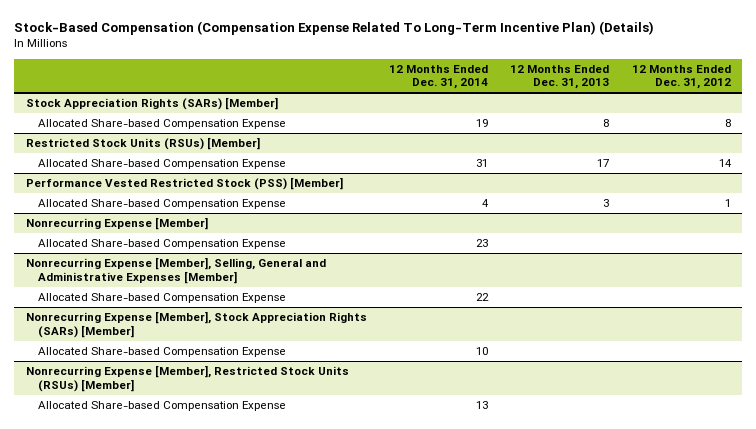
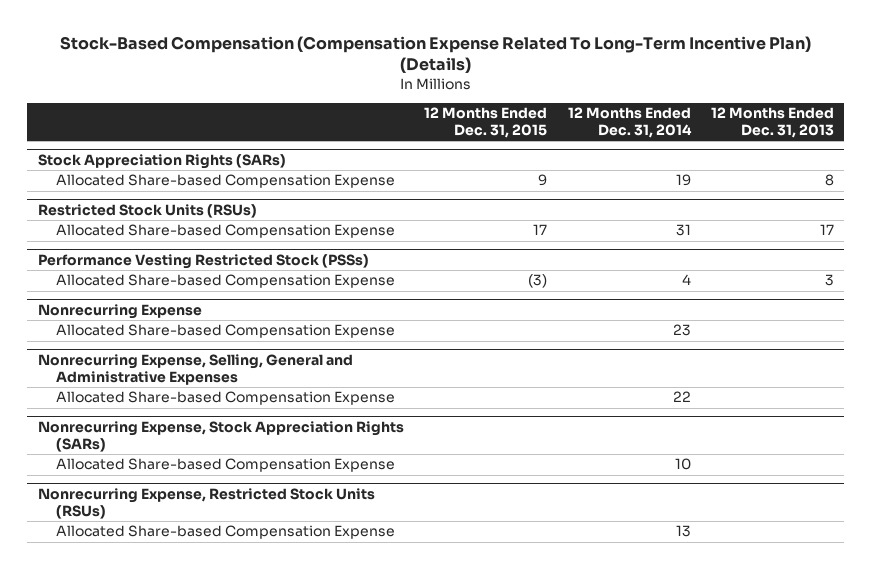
- | 12 Months Ended Dec. 31, 2014 | 12 Months Ended Dec. 31, 2013 | 12 Months Ended Dec. 31, 2012
+ | 12 Months Ended Dec. 31, 2015 | 12 Months Ended Dec. 31, 2014 | 12 Months Ended Dec. 31, 2013
- Stock Appreciation Rights (SARs) [Member]
+ Stock Appreciation Rights (SARs)
- Restricted Stock Units (RSUs) [Member]
+ Restricted Stock Units (RSUs)
- Performance Vested Restricted Stock (PSS) [Member]
+ Performance Vesting Restricted Stock (PSSs)
- Nonrecurring Expense [Member]
+ Nonrecurring Expense
- Nonrecurring Expense [Member], Selling, General and Administrative Expenses [Member]
+ Nonrecurring Expense, Selling, General and Administrative Expenses
- Nonrecurring Expense [Member], Stock Appreciation Rights (SARs) [Member]
+ Nonrecurring Expense, Stock Appreciation Rights (SARs)
- Nonrecurring Expense [Member], Restricted Stock Units (RSUs) [Member]
+ Nonrecurring Expense, Restricted Stock Units (RSUs)

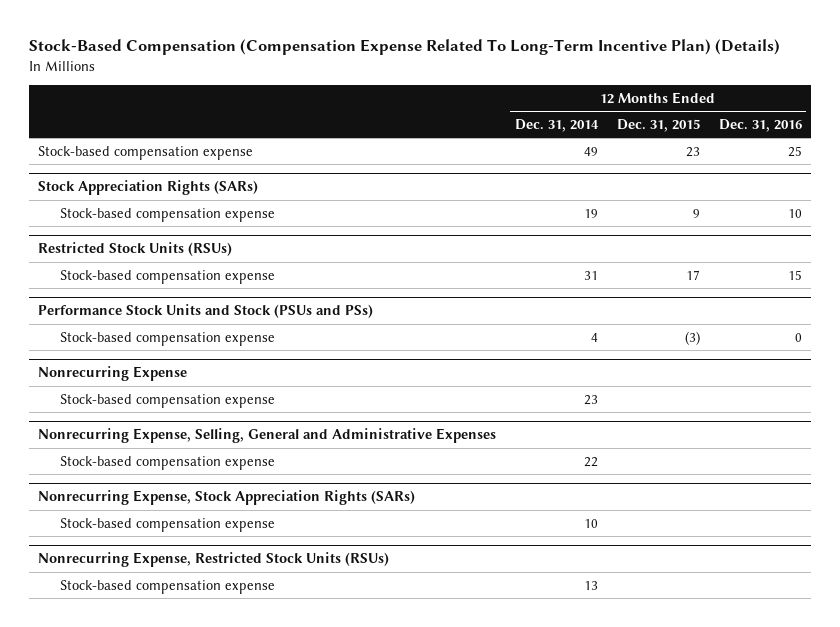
- | 12 Months Ended Dec. 31, 2015 | 12 Months Ended Dec. 31, 2014 | 12 Months Ended Dec. 31, 2013
+ | 12 Months Ended Dec. 31, 2014 | 12 Months Ended Dec. 31, 2015 | 12 Months Ended Dec. 31, 2016
+ Stock-based compensation expense | 49 | 23 | 25
@ Stock Appreciation Rights (SARs)
- Allocated Share-based Compensation Expense | 9 | 19 | 8
+ Stock-based compensation expense | 19 | 9 | 10
@ Restricted Stock Units (RSUs)
- Allocated Share-based Compensation Expense | 17 | 31 | 17
- Performance Vesting Restricted Stock (PSSs)
- Allocated Share-based Compensation Expense | (3) | 4 | 3
@ Restricted Stock Units (RSUs)
+ Stock-based compensation expense | 31 | 17 | 15
+ Performance Stock Units and Stock (PSUs and PSs)
+ Stock-based compensation expense | 4 | (3) | 0
@ Nonrecurring Expense
- Allocated Share-based Compensation Expense | | 23 |
+ Stock-based compensation expense | 23 | |
@ Nonrecurring Expense, Selling, General and Administrative Expenses
- Allocated Share-based Compensation Expense | | 22 |
+ Stock-based compensation expense | 22 | |
@ Nonrecurring Expense, Stock Appreciation Rights (SARs)
- Allocated Share-based Compensation Expense | | 10 |
+ Stock-based compensation expense | 10 | |
@ Nonrecurring Expense, Restricted Stock Units (RSUs)
- Allocated Share-based Compensation Expense | | 13 |
+ Stock-based compensation expense | 13 | |

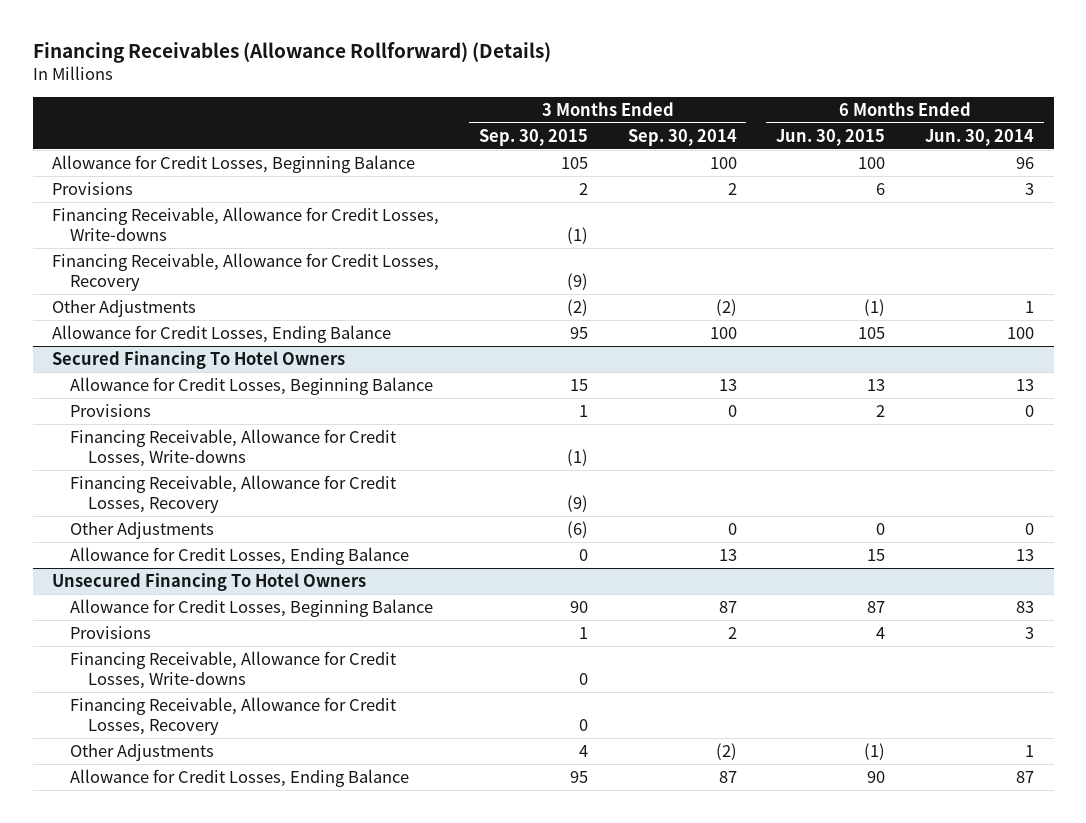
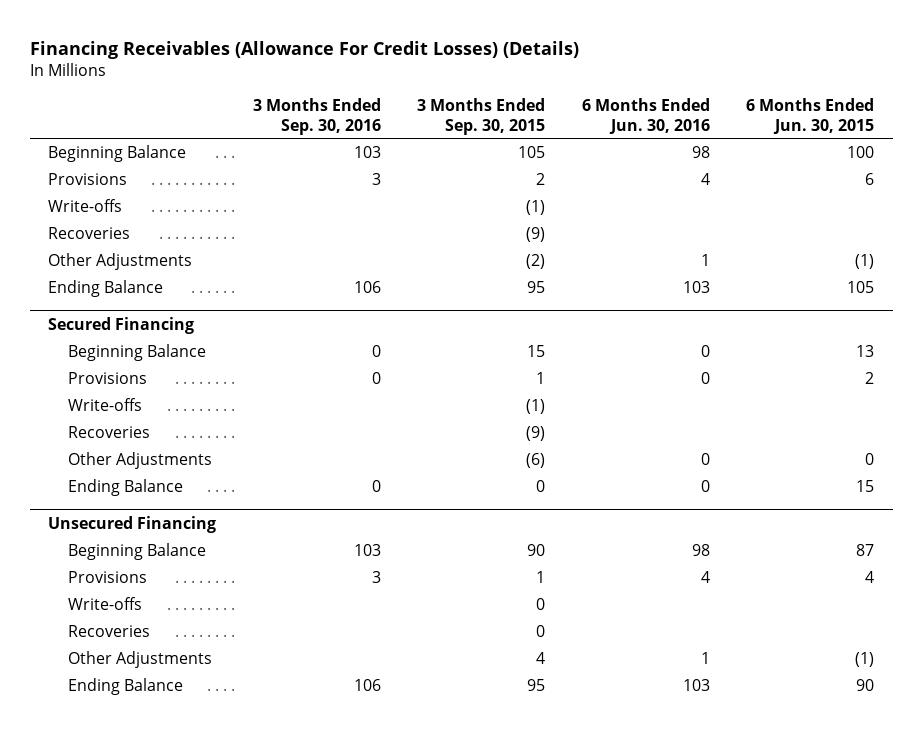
- Financing Receivables (Allowance Rollforward) (Details)
+ Financing Receivables (Allowance For Credit Losses) (Details)
- | 3 Months Ended Sep. 30, 2015 | 3 Months Ended Sep. 30, 2014 | 6 Months Ended Jun. 30, 2015 | 6 Months Ended Jun. 30, 2014
+ | 3 Months Ended Sep. 30, 2016 | 3 Months Ended Sep. 30, 2015 | 6 Months Ended Jun. 30, 2016 | 6 Months Ended Jun. 30, 2015
- Allowance for Credit Losses, Beginning Balance | 105 | 100 | 100 | 96
+ Beginning Balance | 103 | 105 | 98 | 100
- Financing Receivable, Allowance for Credit Losses, Write-downs | (1) | | |
- Financing Receivable, Allowance for Credit Losses, Recovery | (9) | | |
+ Write-offs | | (1) | |
+ Recoveries | | (9) | |
- Allowance for Credit Losses, Ending Balance | 95 | 100 | 105 | 100
- Secured Financing To Hotel Owners
- Allowance for Credit Losses, Beginning Balance | 15 | 13 | 13 | 13
+ Ending Balance | 106 | 95 | 103 | 105
+ Secured Financing
+ Beginning Balance | 0 | 15 | 0 | 13
- Financing Receivable, Allowance for Credit Losses, Write-downs | (1) | | |
- Financing Receivable, Allowance for Credit Losses, Recovery | (9) | | |
+ Write-offs | | (1) | |
+ Recoveries | | (9) | |
- Allowance for Credit Losses, Ending Balance | 0 | 13 | 15 | 13
- Unsecured Financing To Hotel Owners
- Allowance for Credit Losses, Beginning Balance | 90 | 87 | 87 | 83
+ Ending Balance | 0 | 0 | 0 | 15
+ Unsecured Financing
+ Beginning Balance | 103 | 90 | 98 | 87
- Financing Receivable, Allowance for Credit Losses, Write-downs | 0 | | |
- Financing Receivable, Allowance for Credit Losses, Recovery | 0 | | |
+ Write-offs | | 0 | |
+ Recoveries | | 0 | |
- Allowance for Credit Losses, Ending Balance | 95 | 87 | 90 | 87
+ Ending Balance | 106 | 95 | 103 | 90

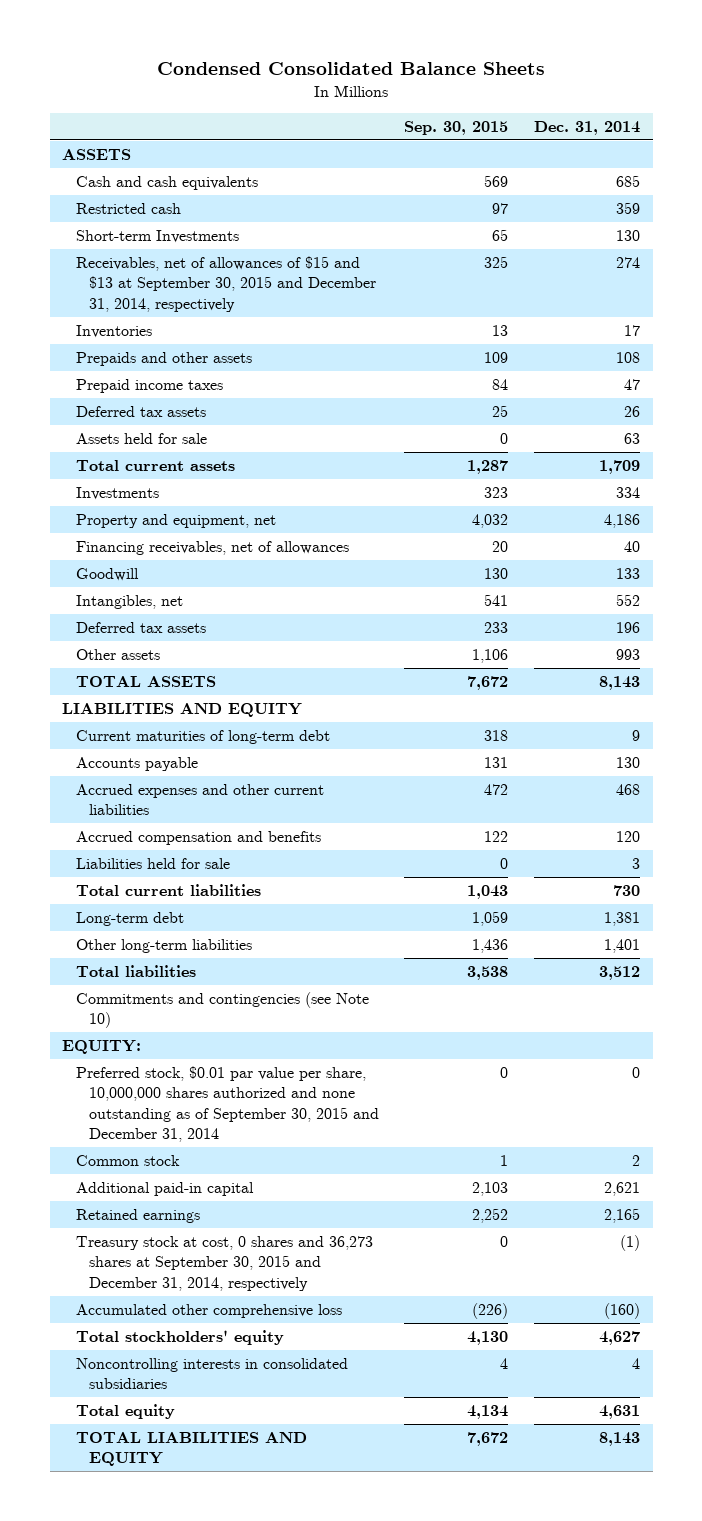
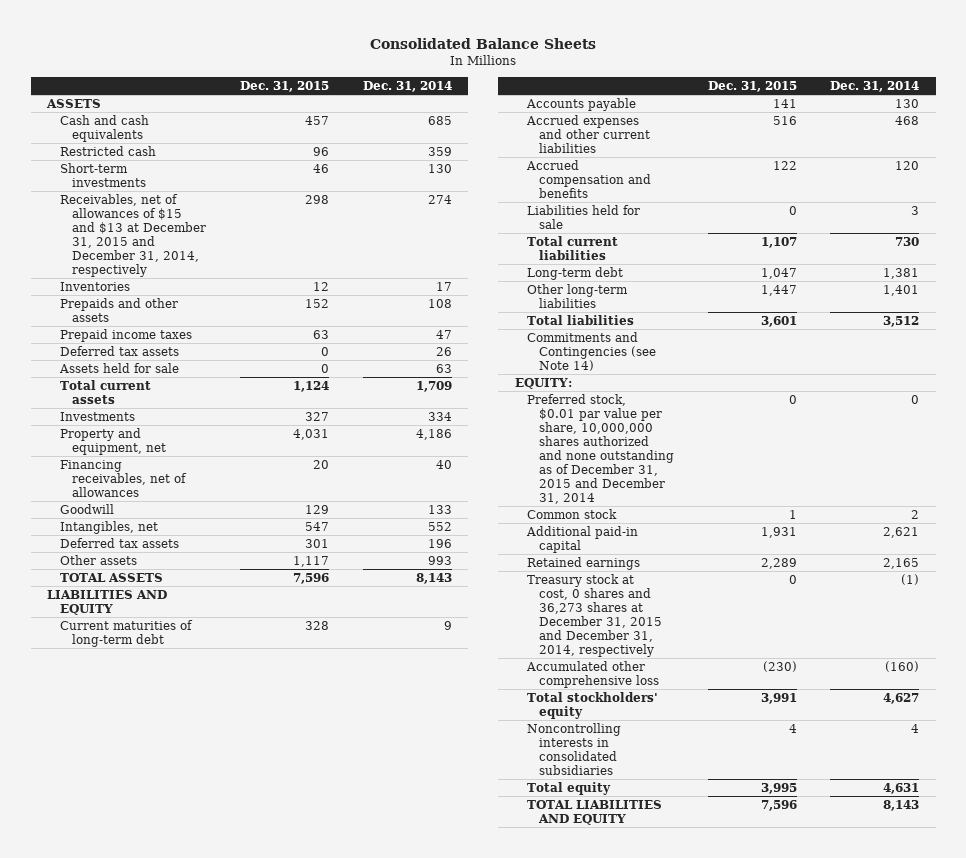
- Condensed Consolidated Balance Sheets
+ Consolidated Balance Sheets
- | Sep. 30, 2015 | Dec. 31, 2014
+ | Dec. 31, 2015 | Dec. 31, 2014
- Short-term Investments | 65 | 130
- Receivables, net of allowances of $15 and $13 at September 30, 2015 and December 31, 2014, respectively | 325 | 274
+ Short-term investments | 46 | 130
+ Receivables, net of allowances of $15 and $13 at December 31, 2015 and December 31, 2014, respectively | 298 | 274
- Commitments and contingencies (see Note 10)
+ Commitments and Contingencies (see Note 14)
- Preferred stock, $0.01 par value per share, 10,000,000 shares authorized and none outstanding as of September 30, 2015 and December 31, 2014 | 0 | 0
+ Preferred stock, $0.01 par value per share, 10,000,000 shares authorized and none outstanding as of December 31, 2015 and December 31, 2014 | 0 | 0
- Treasury stock at cost, 0 shares and 36,273 shares at September 30, 2015 and December 31, 2014, respectively | 0 | (1)
+ Treasury stock at cost, 0 shares and 36,273 shares at December 31, 2015 and December 31, 2014, respectively | 0 | (1)

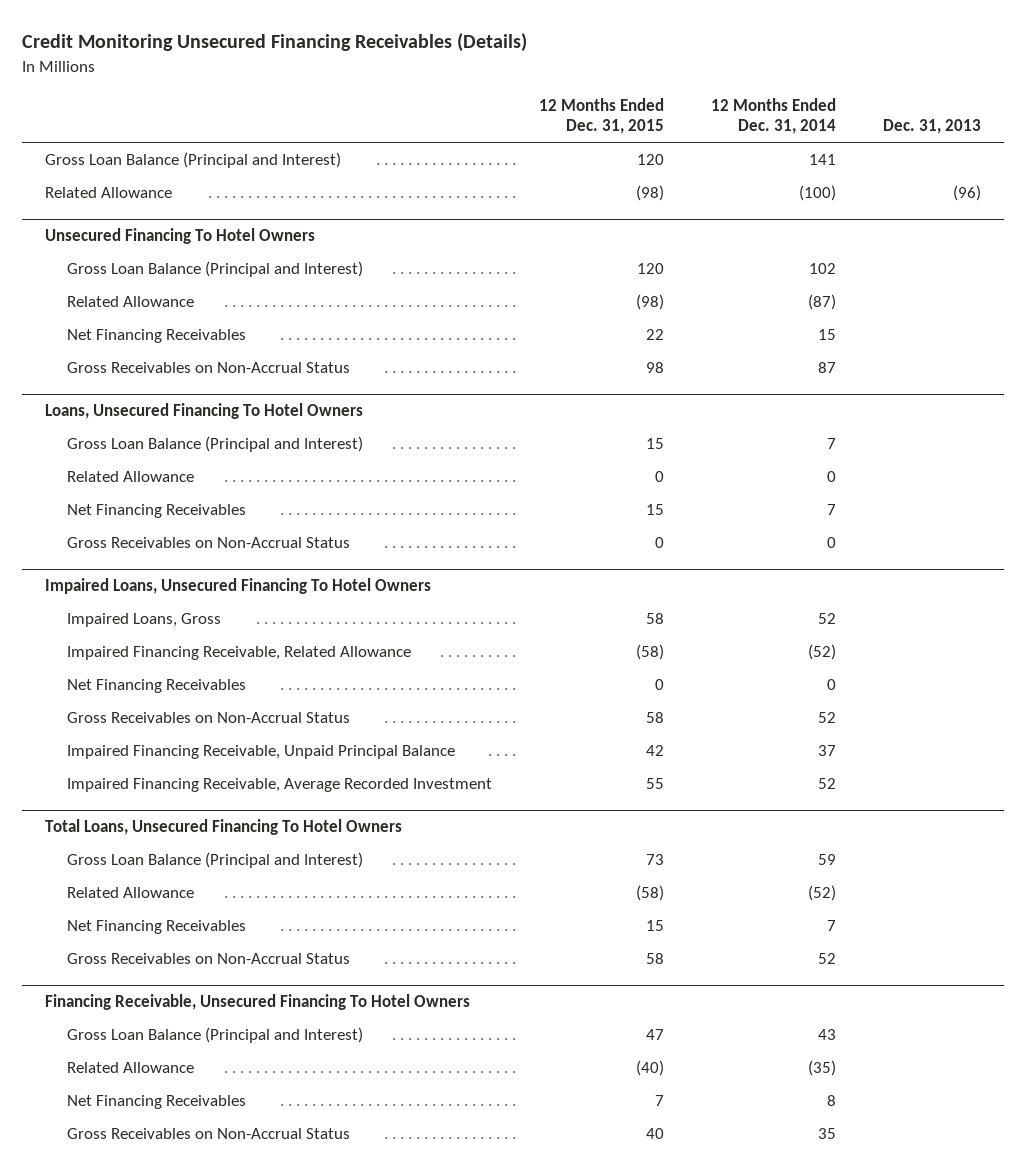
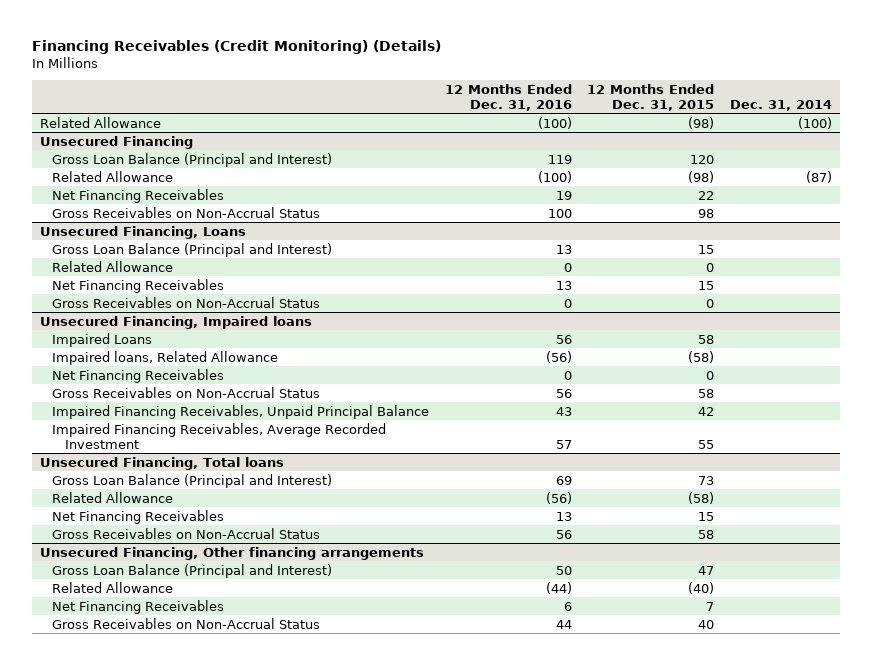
- Credit Monitoring Unsecured Financing Receivables (Details)
+ Financing Receivables (Credit Monitoring) (Details)
- | 12 Months Ended Dec. 31, 2015 | 12 Months Ended Dec. 31, 2014 | Dec. 31, 2013
+ | 12 Months Ended Dec. 31, 2016 | 12 Months Ended Dec. 31, 2015 | Dec. 31, 2014
- Gross Loan Balance (Principal and Interest) | 120 | 141 |
- Unsecured Financing To Hotel Owners
+ Unsecured Financing
- Loans, Unsecured Financing To Hotel Owners
+ Unsecured Financing, Loans
- Impaired Loans, Unsecured Financing To Hotel Owners
- Impaired Loans, Gross | 58 | 52 |
- Impaired Financing Receivable, Related Allowance | (58) | (52) |
+ Unsecured Financing, Impaired loans
+ Impaired Loans | 56 | 58 |
+ Impaired loans, Related Allowance | (56) | (58) |
- Impaired Financing Receivable, Unpaid Principal Balance | 42 | 37 |
- Impaired Financing Receivable, Average Recorded Investment | 55 | 52 |
- Total Loans, Unsecured Financing To Hotel Owners
+ Impaired Financing Receivables, Unpaid Principal Balance | 43 | 42 |
+ Impaired Financing Receivables, Average Recorded Investment | 57 | 55 |
+ Unsecured Financing, Total loans
- Financing Receivable, Unsecured Financing To Hotel Owners
+ Unsecured Financing, Other financing arrangements

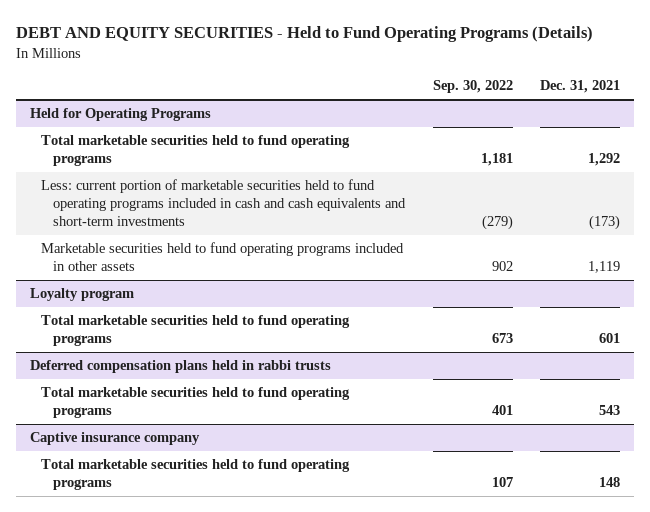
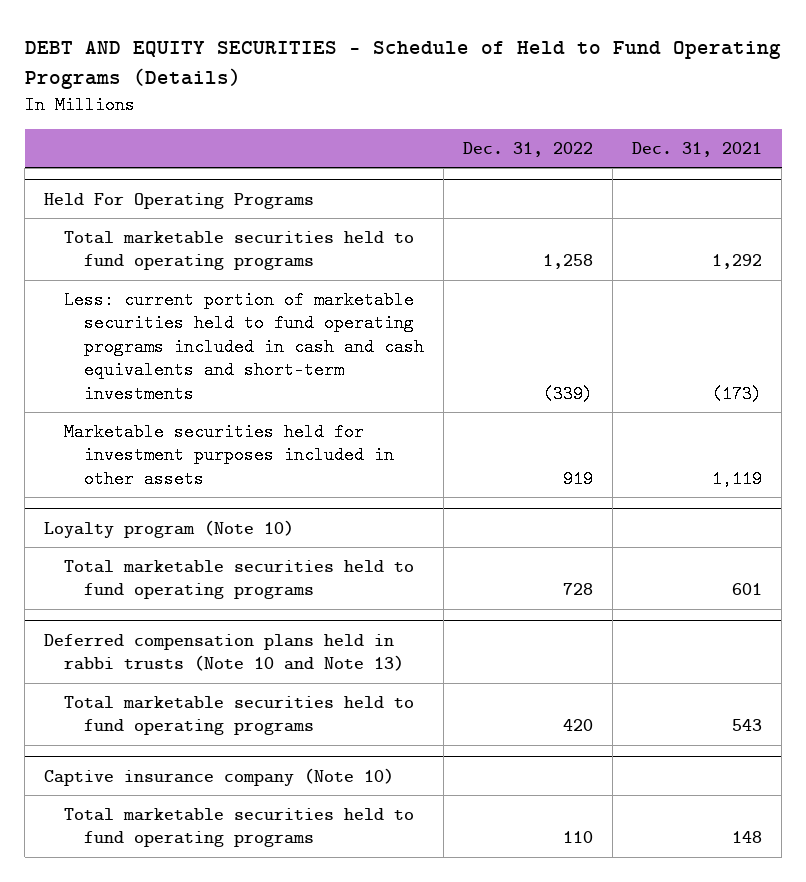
- DEBT AND EQUITY SECURITIES - Held to Fund Operating Programs (Details)
+ DEBT AND EQUITY SECURITIES - Schedule of Held to Fund Operating Programs (Details)
- | Sep. 30, 2022 | Dec. 31, 2021
+ | Dec. 31, 2022 | Dec. 31, 2021
- Held for Operating Programs
+ Held For Operating Programs
- Marketable securities held to fund operating programs included in other assets | 902 | 1,119
- Loyalty program
+ Marketable securities held for investment purposes included in other assets | 919 | 1,119
+ Loyalty program (Note 10)
- Deferred compensation plans held in rabbi trusts
+ Deferred compensation plans held in rabbi trusts (Note 10 and Note 13)
- Captive insurance company
+ Captive insurance company (Note 10)

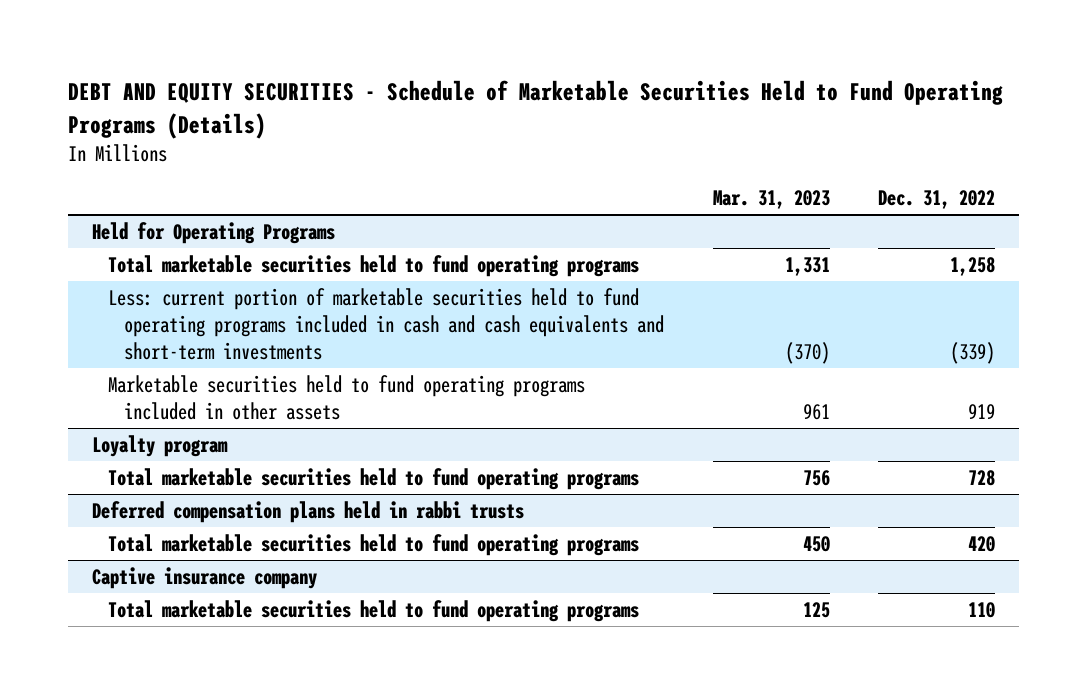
- DEBT AND EQUITY SECURITIES - Schedule of Held to Fund Operating Programs (Details)
+ DEBT AND EQUITY SECURITIES - Schedule of Marketable Securities Held to Fund Operating Programs (Details)
- | Dec. 31, 2022 | Dec. 31, 2021
+ | Mar. 31, 2023 | Dec. 31, 2022
- Held For Operating Programs
+ Held for Operating Programs
- Marketable securities held for investment purposes included in other assets | 919 | 1,119
- Loyalty program (Note 10)
+ Marketable securities held to fund operating programs included in other assets | 961 | 919
+ Loyalty program
- Deferred compensation plans held in rabbi trusts (Note 10 and Note 13)
+ Deferred compensation plans held in rabbi trusts
- Captive insurance company (Note 10)
+ Captive insurance company

